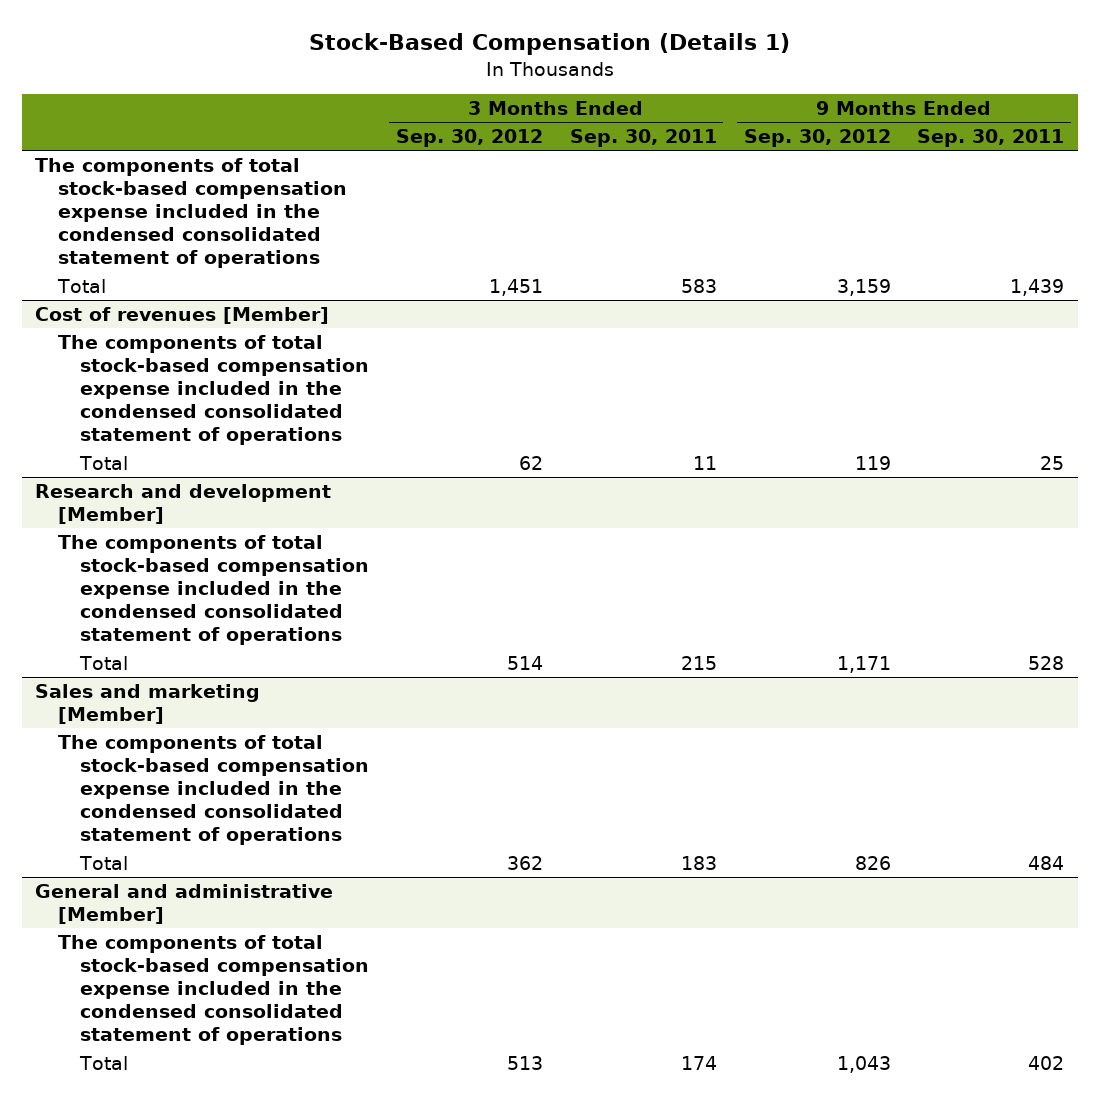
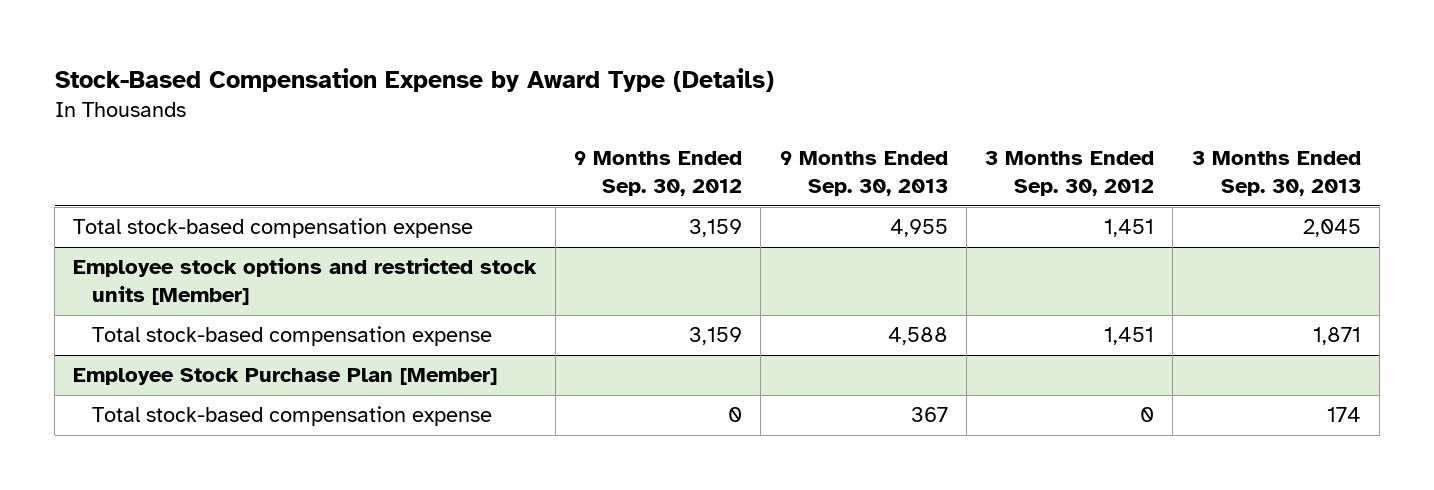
- Stock-Based Compensation (Details 1)
+ Stock-Based Compensation Expense by Award Type (Details)
- | 3 Months Ended Sep. 30, 2012 | 3 Months Ended Sep. 30, 2011 | 9 Months Ended Sep. 30, 2012 | 9 Months Ended Sep. 30, 2011
+ | 9 Months Ended Sep. 30, 2012 | 9 Months Ended Sep. 30, 2013 | 3 Months Ended Sep. 30, 2012 | 3 Months Ended Sep. 30, 2013
- The components of total stock-based compensation expense included in the condensed consolidated statement of operations
- Total | 1,451 | 583 | 3,159 | 1,439
- Cost of revenues [Member]
- The components of total stock-based compensation expense included in the condensed consolidated statement of operations
- Total | 62 | 11 | 119 | 25
- Research and development [Member]
- The components of total stock-based compensation expense included in the condensed consolidated statement of operations
- Total | 514 | 215 | 1,171 | 528
- Sales and marketing [Member]
- The components of total stock-based compensation expense included in the condensed consolidated statement of operations
- Total | 362 | 183 | 826 | 484
- General and administrative [Member]
- The components of total stock-based compensation expense included in the condensed consolidated statement of operations
- Total | 513 | 174 | 1,043 | 402
+ Total stock-based compensation expense | 3,159 | 4,955 | 1,451 | 2,045
+ Employee stock options and restricted stock units [Member]
+ Total stock-based compensation expense | 3,159 | 4,588 | 1,451 | 1,871
+ Employee Stock Purchase Plan [Member]
+ Total stock-based compensation expense | 0 | 367 | 0 | 174

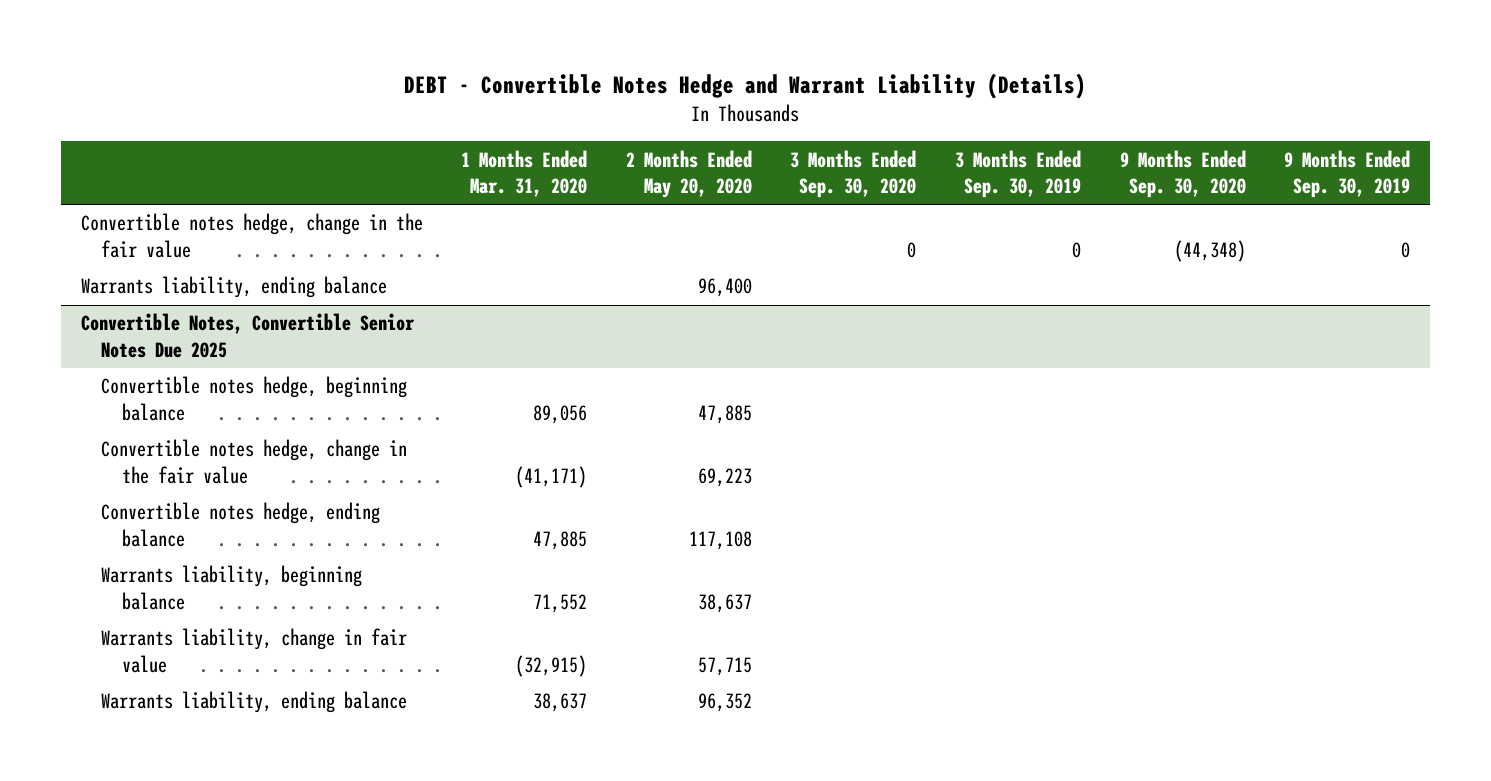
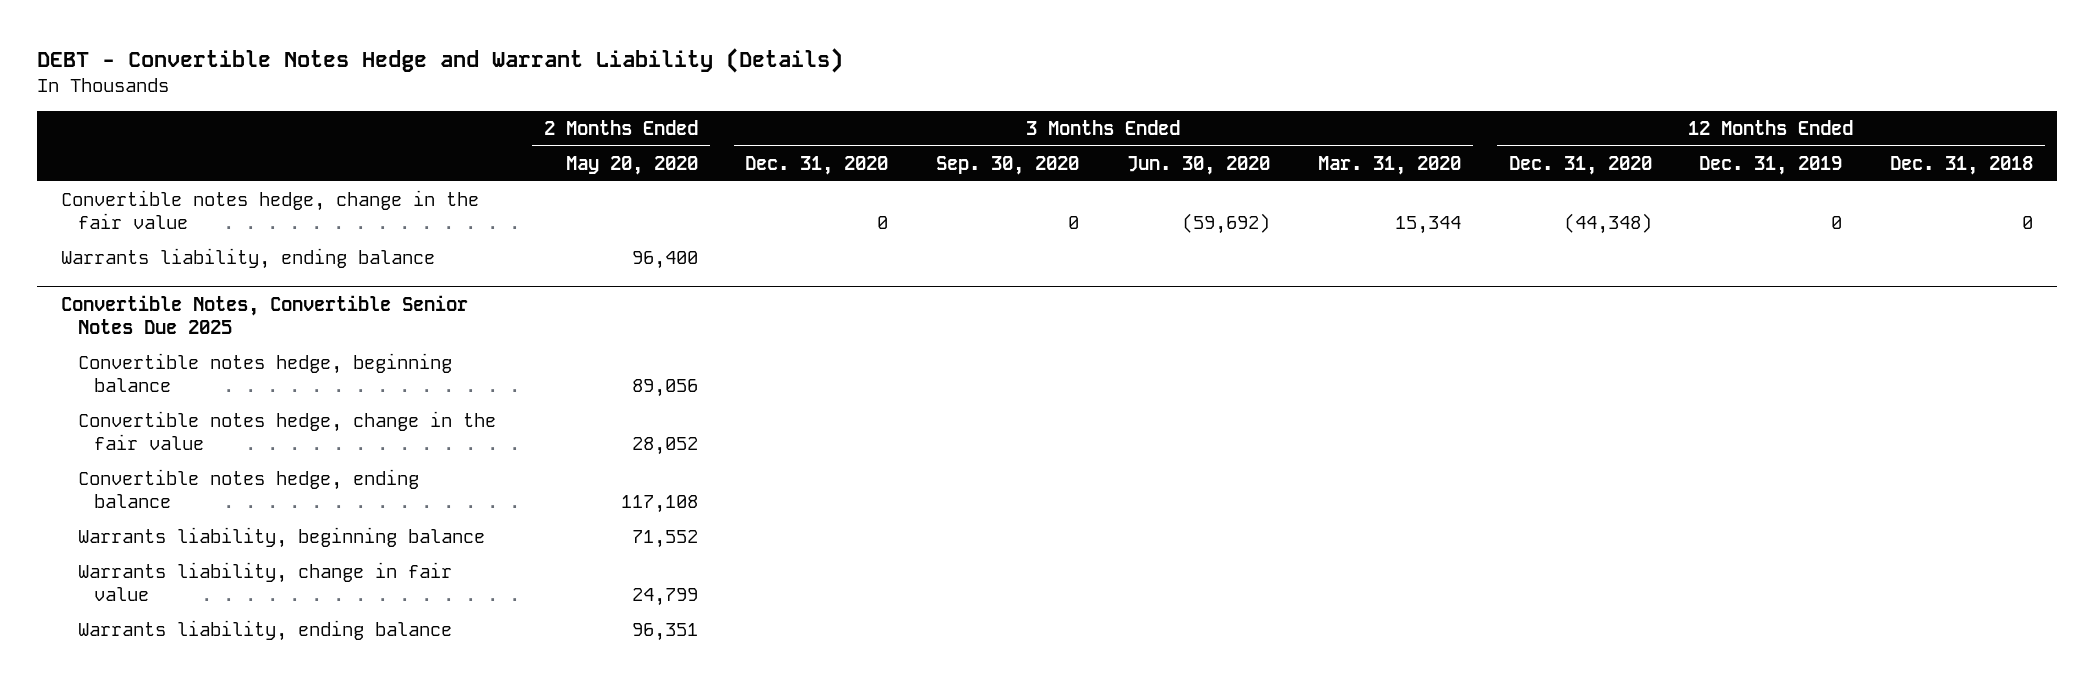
- | 1 Months Ended Mar. 31, 2020 | 2 Months Ended May 20, 2020 | 3 Months Ended Sep. 30, 2020 | 3 Months Ended Sep. 30, 2019 | 9 Months Ended Sep. 30, 2020 | 9 Months Ended Sep. 30, 2019
+ | 2 Months Ended May 20, 2020 | 3 Months Ended Dec. 31, 2020 | 3 Months Ended Sep. 30, 2020 | 3 Months Ended Jun. 30, 2020 | 3 Months Ended Mar. 31, 2020 | 12 Months Ended Dec. 31, 2020 | 12 Months Ended Dec. 31, 2019 | 12 Months Ended Dec. 31, 2018
@ Convertible Notes, Convertible Senior Notes Due 2025
- Convertible notes hedge, beginning balance | 89,056 | 47,885 | | | |
- Convertible notes hedge, change in the fair value | (41,171) | 69,223 | | | |
+ Convertible notes hedge, beginning balance | 89,056 | | | | | | |
+ Convertible notes hedge, change in the fair value | 28,052 | | | | | | |
- Warrants liability, beginning balance | 71,552 | 38,637 | | | |
- Warrants liability, change in fair value | (32,915) | 57,715 | | | |
- Warrants liability, ending balance | 38,637 | 96,352 | | | |
+ Warrants liability, beginning balance | 71,552 | | | | | | |
+ Warrants liability, change in fair value | 24,799 | | | | | | |
+ Warrants liability, ending balance | 96,351 | | | | | | |

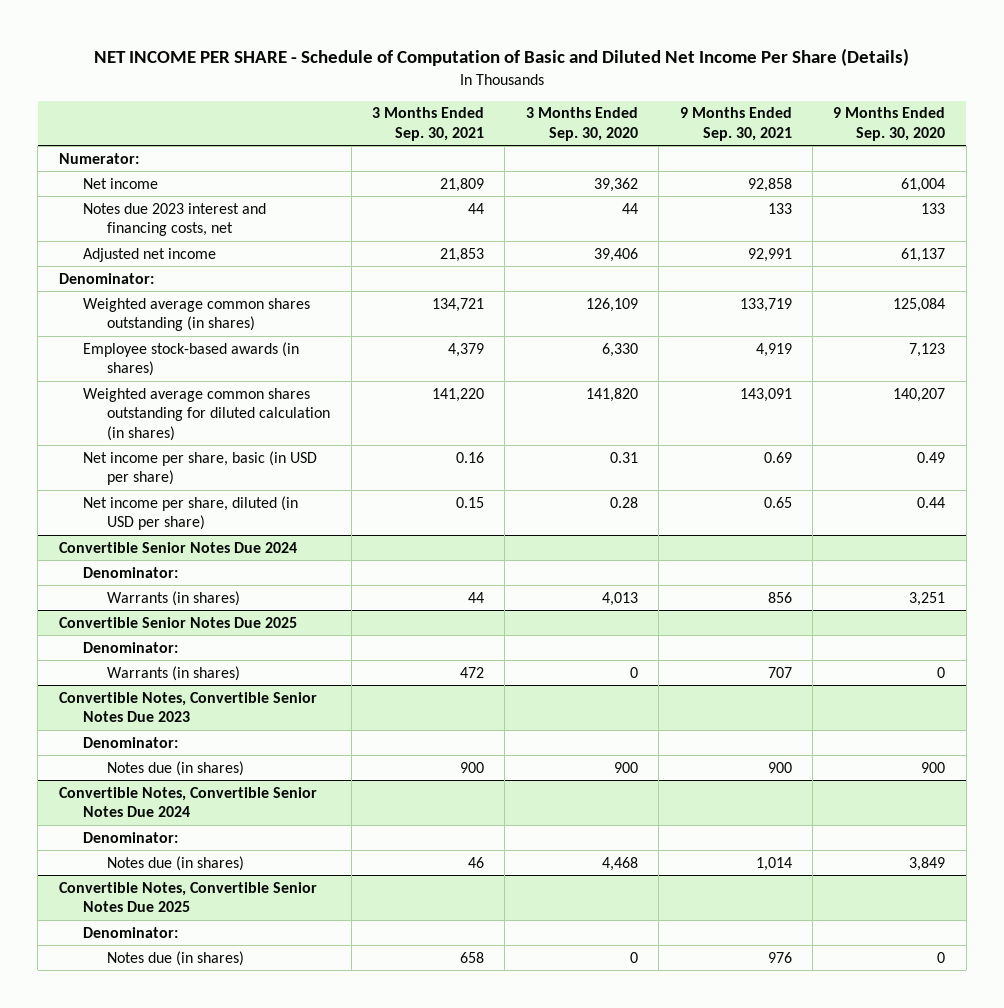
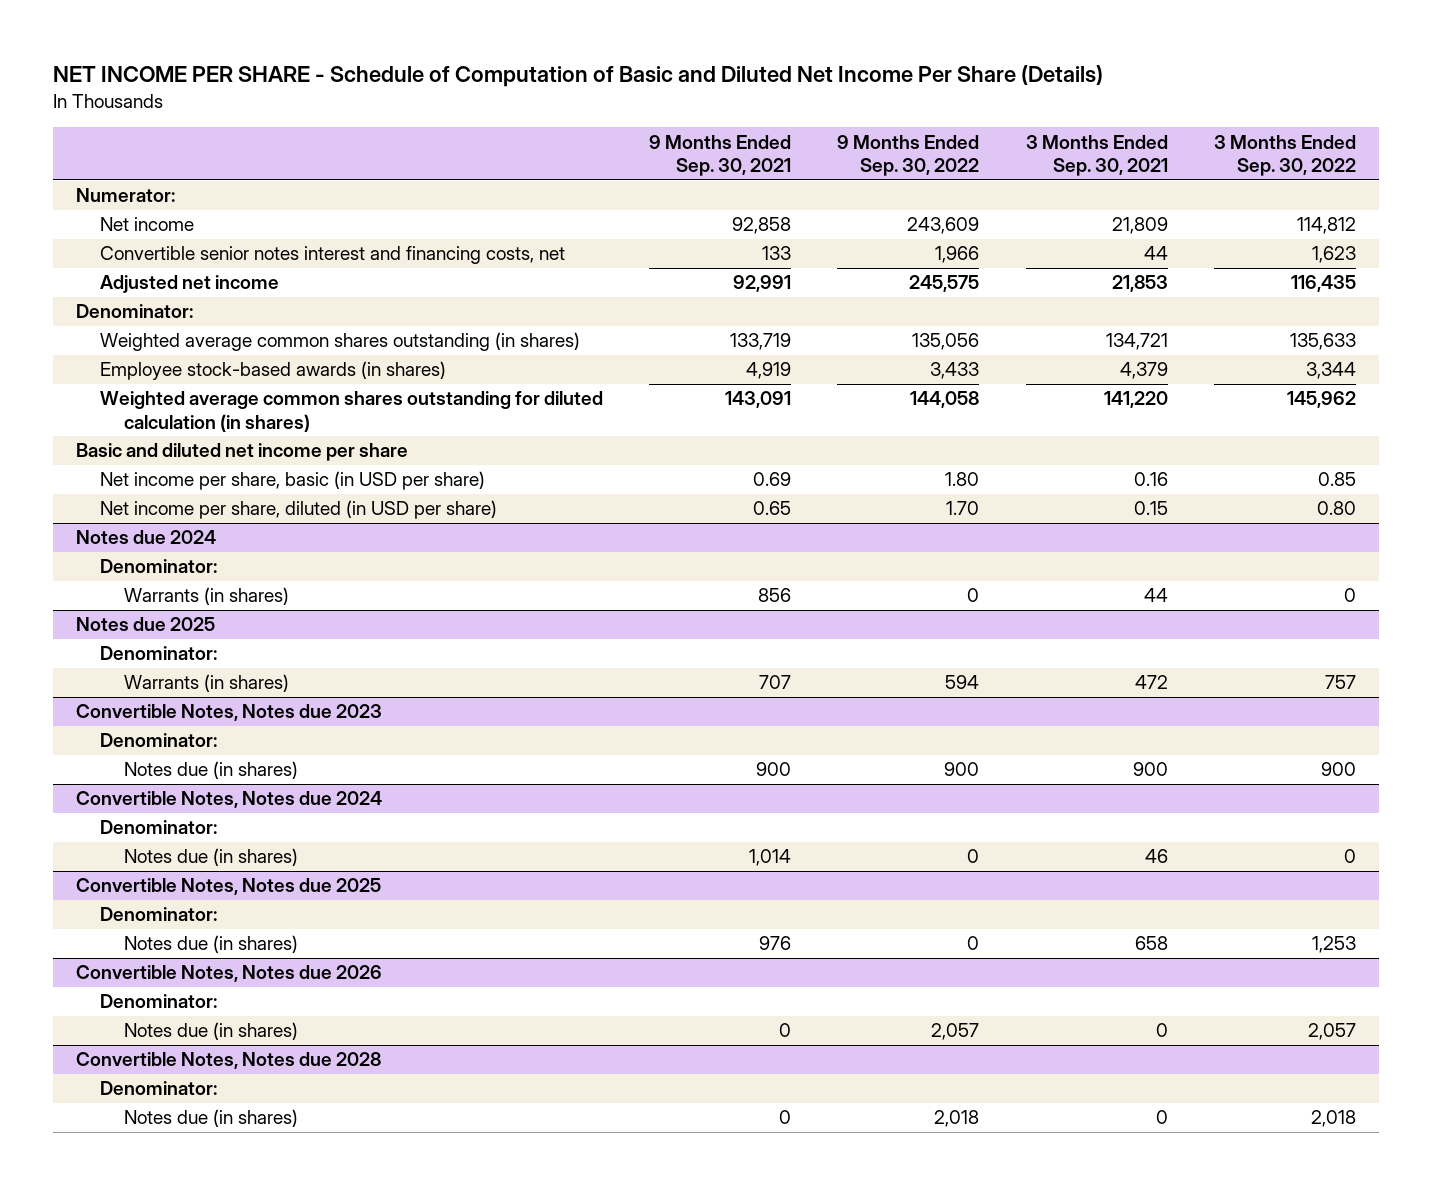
- | 3 Months Ended Sep. 30, 2021 | 3 Months Ended Sep. 30, 2020 | 9 Months Ended Sep. 30, 2021 | 9 Months Ended Sep. 30, 2020
+ | 9 Months Ended Sep. 30, 2021 | 9 Months Ended Sep. 30, 2022 | 3 Months Ended Sep. 30, 2021 | 3 Months Ended Sep. 30, 2022
- Notes due 2023 interest and financing costs, net | 44 | 44 | 133 | 133
+ Convertible senior notes interest and financing costs, net | 133 | 1,966 | 44 | 1,623
+ Basic and diluted net income per share
- Convertible Senior Notes Due 2024
+ Notes due 2024
- Convertible Senior Notes Due 2025
+ Notes due 2025
- Convertible Notes, Convertible Senior Notes Due 2023
+ Convertible Notes, Notes due 2023
- Convertible Notes, Convertible Senior Notes Due 2024
+ Convertible Notes, Notes due 2024
- Convertible Notes, Convertible Senior Notes Due 2025
+ Convertible Notes, Notes due 2025
+ Convertible Notes, Notes due 2026
+ Denominator:
+ Notes due (in shares) | 0 | 2,057 | 0 | 2,057
+ Convertible Notes, Notes due 2028
+ Denominator:
+ Notes due (in shares) | 0 | 2,018 | 0 | 2,018

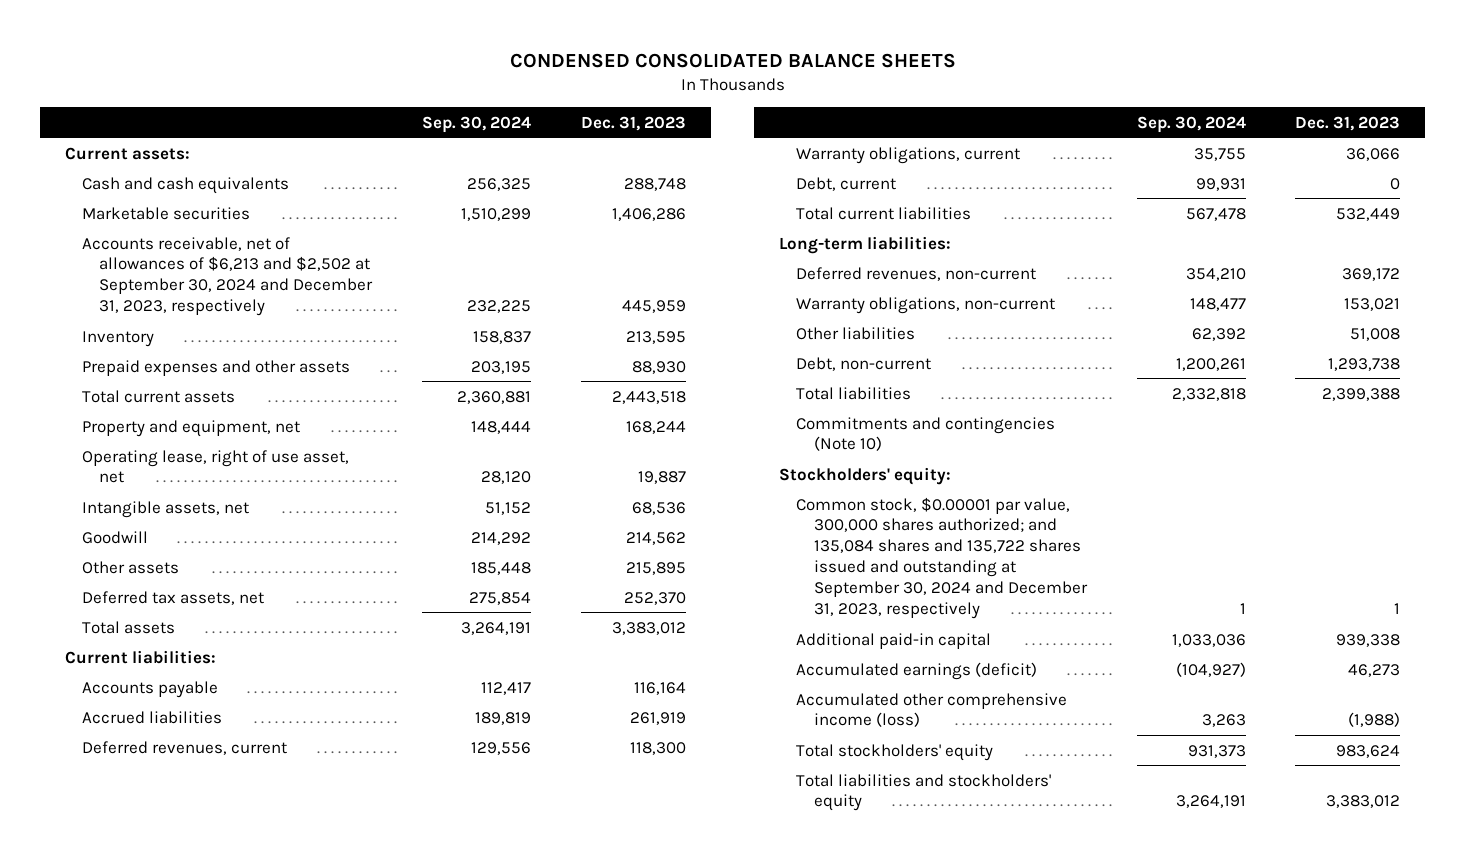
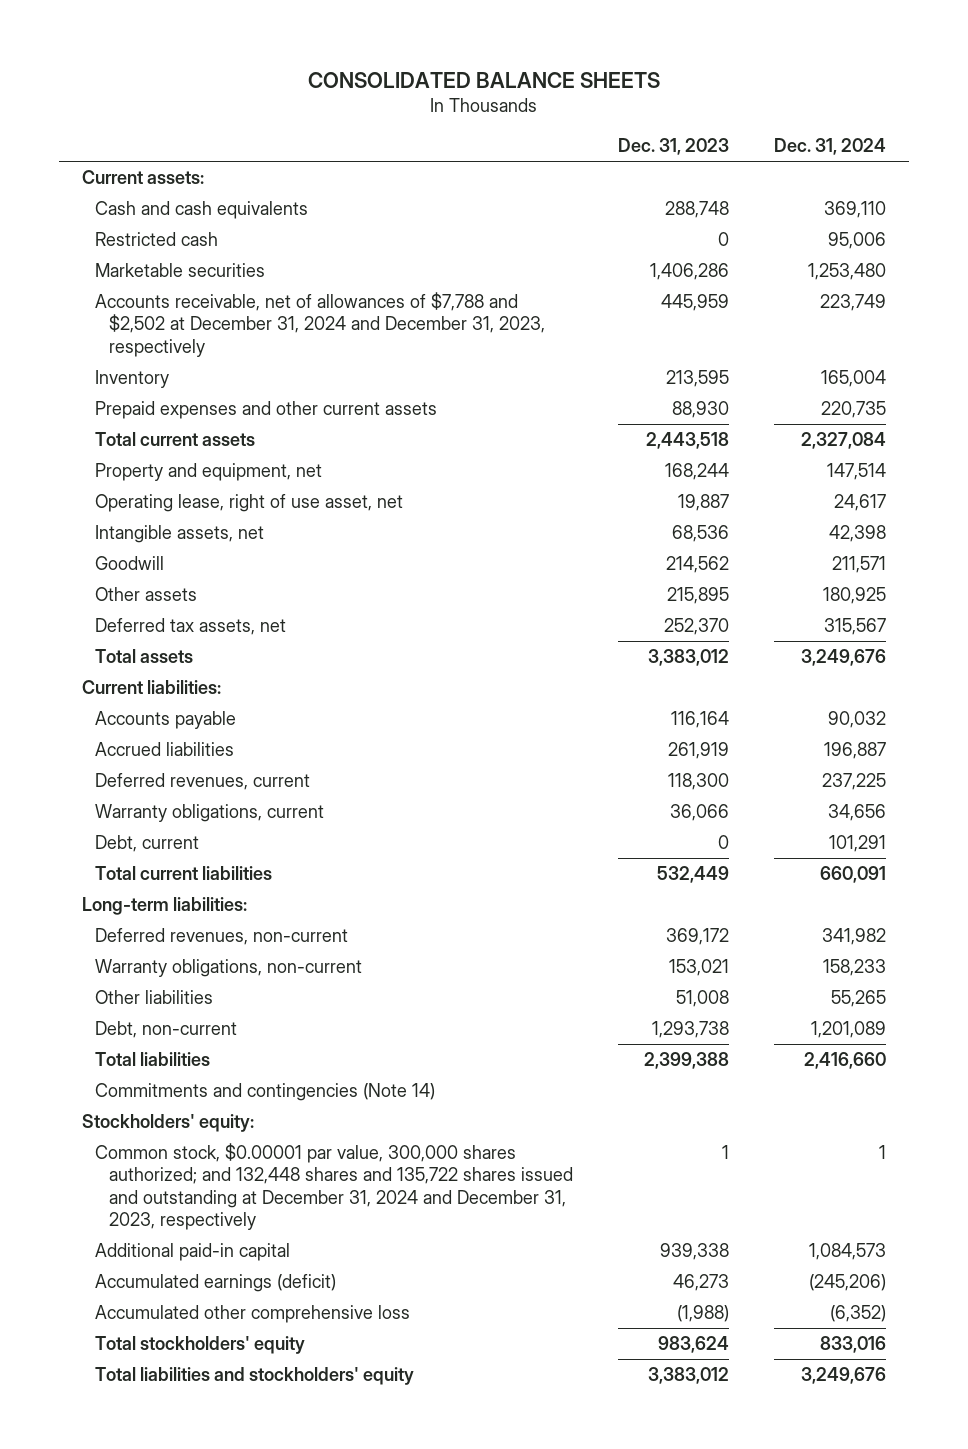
- CONDENSED CONSOLIDATED BALANCE SHEETS
+ CONSOLIDATED BALANCE SHEETS
- | Sep. 30, 2024 | Dec. 31, 2023
+ | Dec. 31, 2023 | Dec. 31, 2024
+ Restricted cash | 0 | 95,006
- Accounts receivable, net of allowances of $6,213 and $2,502 at September 30, 2024 and December 31, 2023, respectively | 232,225 | 445,959
+ Accounts receivable, net of allowances of $7,788 and $2,502 at December 31, 2024 and December 31, 2023, respectively | 445,959 | 223,749
- Prepaid expenses and other assets | 203,195 | 88,930
+ Prepaid expenses and other current assets | 88,930 | 220,735
- Commitments and contingencies (Note 10)
+ Commitments and contingencies (Note 14)
- Common stock, $0.00001 par value, 300,000 shares authorized; and 135,084 shares and 135,722 shares issued and outstanding at September 30, 2024 and December 31, 2023, respectively | 1 | 1
+ Common stock, $0.00001 par value, 300,000 shares authorized; and 132,448 shares and 135,722 shares issued and outstanding at December 31, 2024 and December 31, 2023, respectively | 1 | 1
- Accumulated other comprehensive income (loss) | 3,263 | (1,988)
+ Accumulated other comprehensive loss | (1,988) | (6,352)

